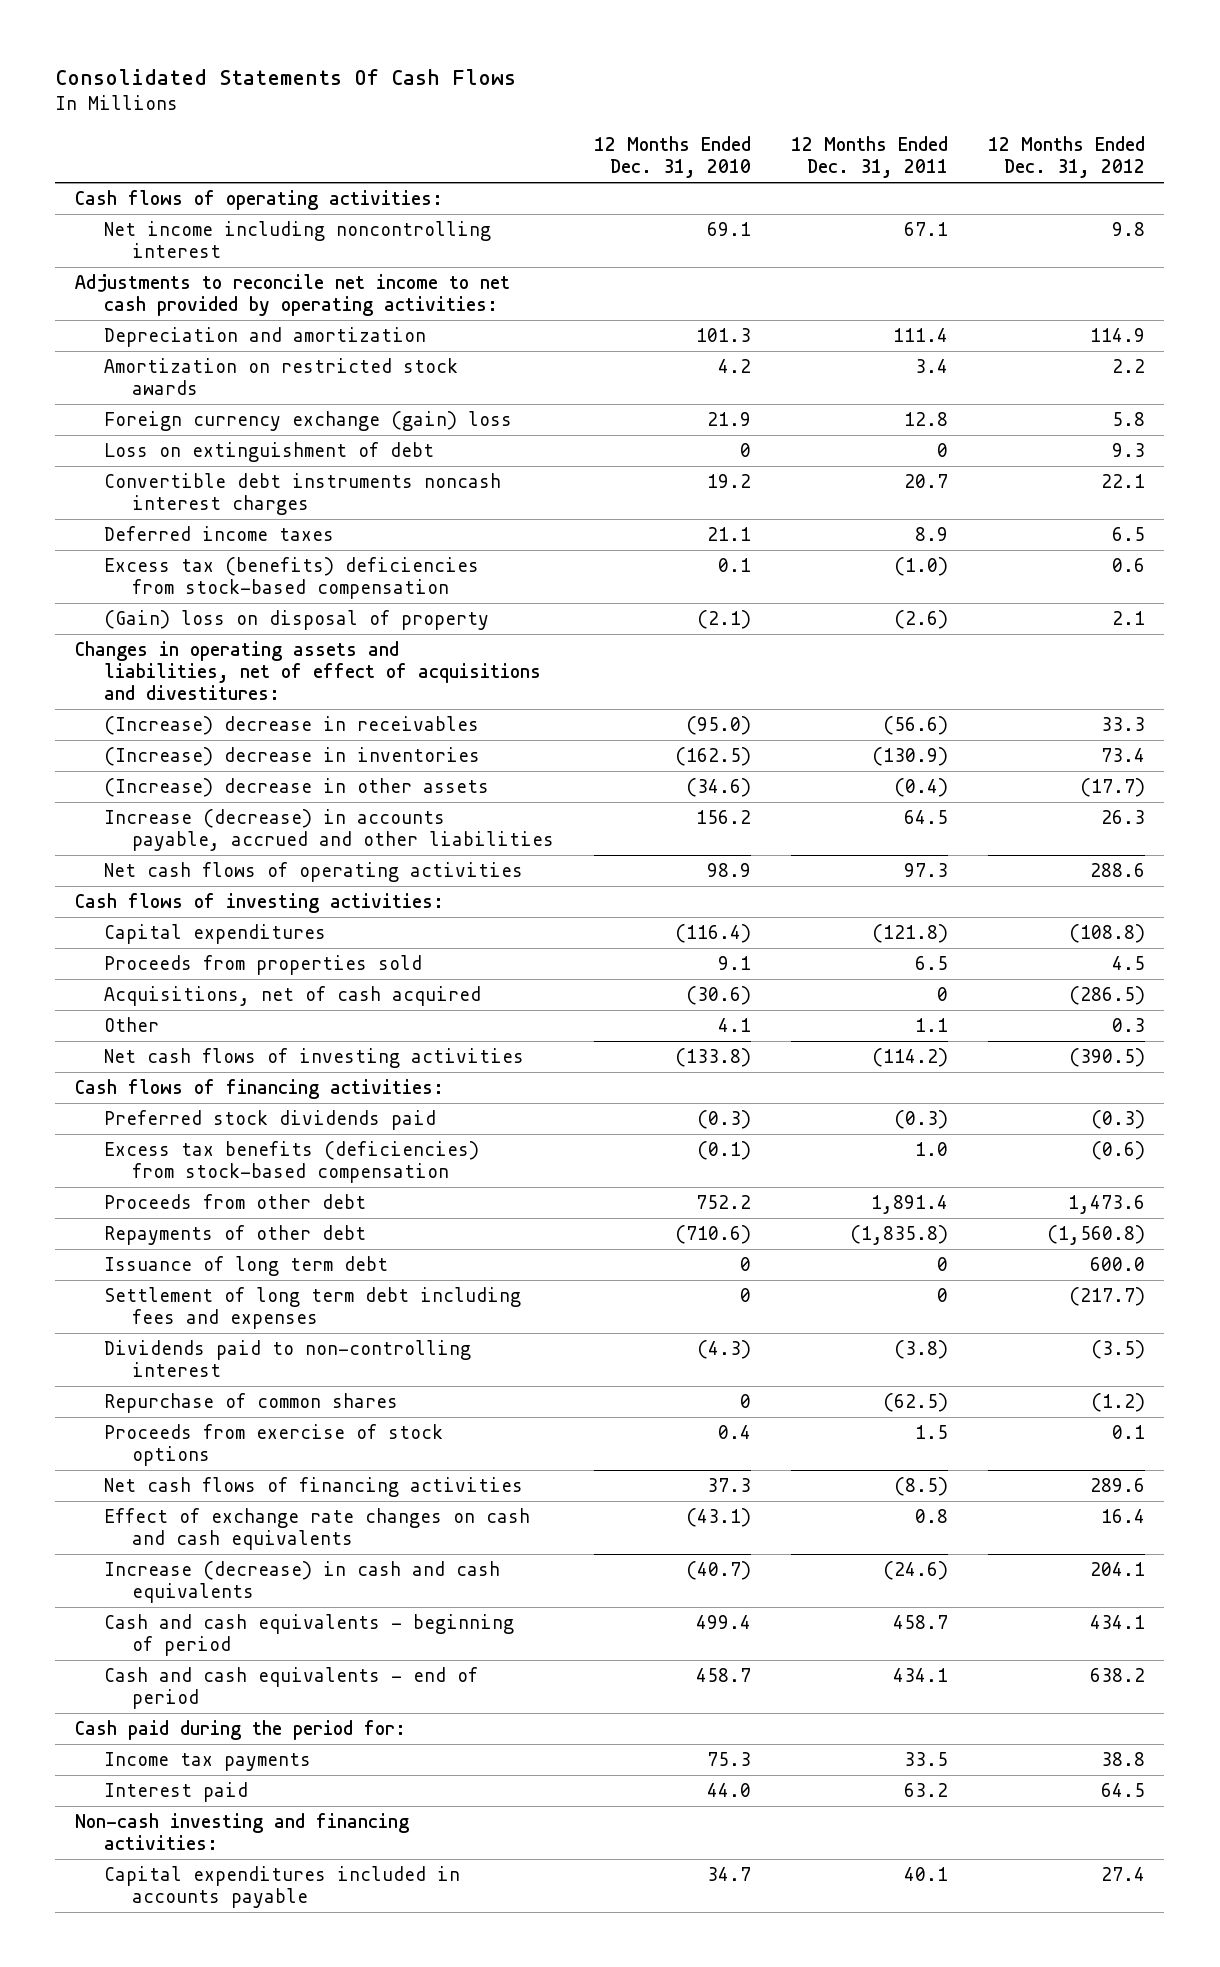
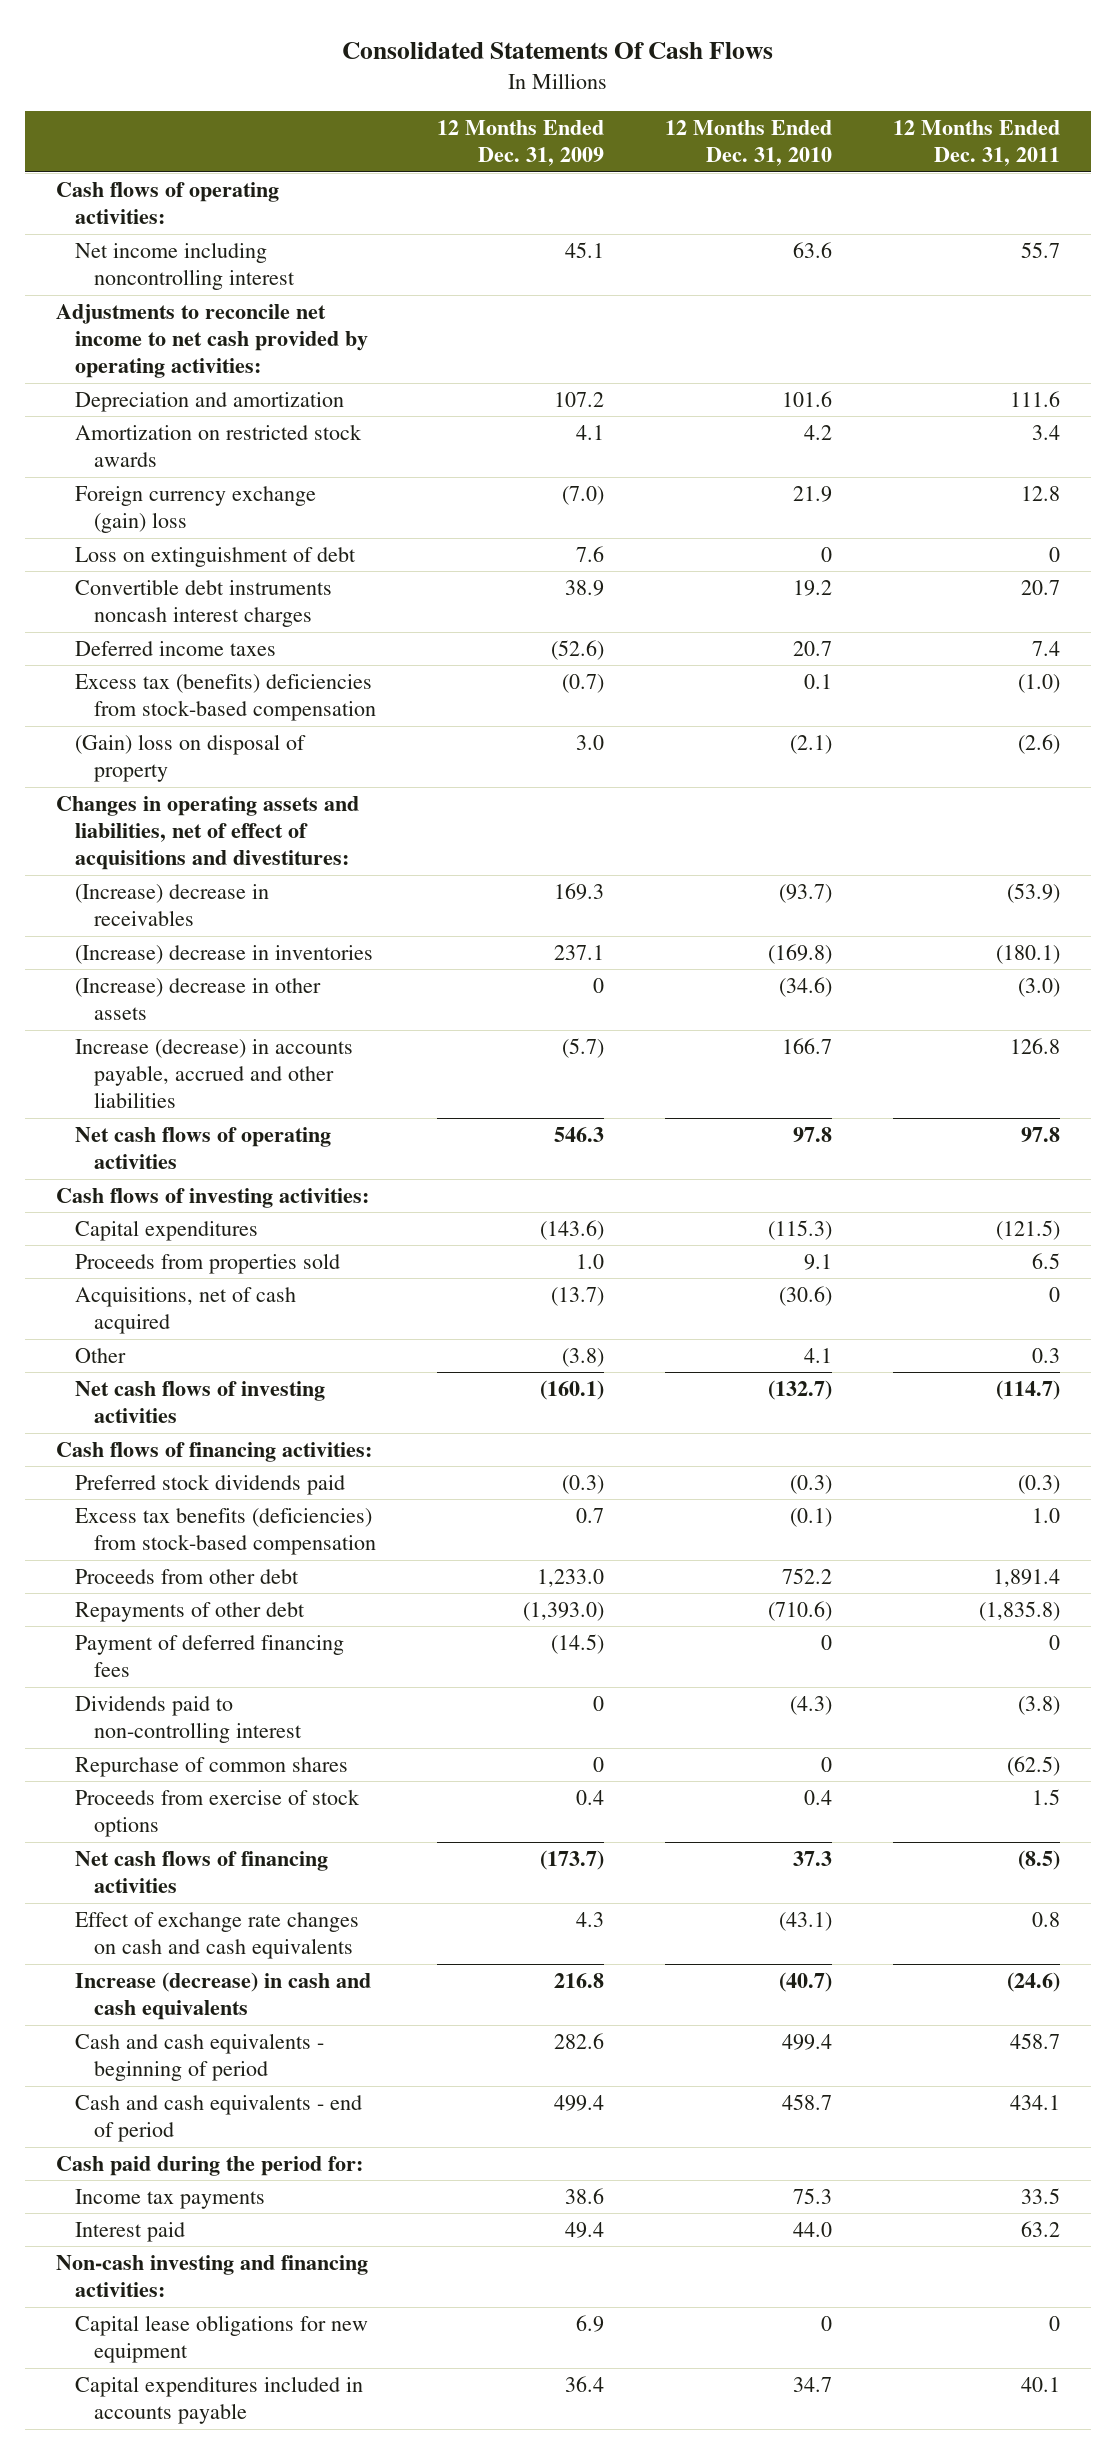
- | 12 Months Ended Dec. 31, 2010 | 12 Months Ended Dec. 31, 2011 | 12 Months Ended Dec. 31, 2012
+ | 12 Months Ended Dec. 31, 2009 | 12 Months Ended Dec. 31, 2010 | 12 Months Ended Dec. 31, 2011
- Net income including noncontrolling interest | 69.1 | 67.1 | 9.8
+ Net income including noncontrolling interest | 45.1 | 63.6 | 55.7
- Depreciation and amortization | 101.3 | 111.4 | 114.9
+ Depreciation and amortization | 107.2 | 101.6 | 111.6
- Deferred income taxes | 21.1 | 8.9 | 6.5
+ Deferred income taxes | (52.6) | 20.7 | 7.4
- (Increase) decrease in receivables | (95.0) | (56.6) | 33.3
- (Increase) decrease in inventories | (162.5) | (130.9) | 73.4
- (Increase) decrease in other assets | (34.6) | (0.4) | (17.7)
- Increase (decrease) in accounts payable, accrued and other liabilities | 156.2 | 64.5 | 26.3
- Net cash flows of operating activities | 98.9 | 97.3 | 288.6
+ (Increase) decrease in receivables | 169.3 | (93.7) | (53.9)
+ (Increase) decrease in inventories | 237.1 | (169.8) | (180.1)
+ (Increase) decrease in other assets | 0 | (34.6) | (3.0)
+ Increase (decrease) in accounts payable, accrued and other liabilities | (5.7) | 166.7 | 126.8
+ Net cash flows of operating activities | 546.3 | 97.8 | 97.8
- Capital expenditures | (116.4) | (121.8) | (108.8)
+ Capital expenditures | (143.6) | (115.3) | (121.5)
- Other | 4.1 | 1.1 | 0.3
- Net cash flows of investing activities | (133.8) | (114.2) | (390.5)
+ Other | (3.8) | 4.1 | 0.3
+ Net cash flows of investing activities | (160.1) | (132.7) | (114.7)
- Issuance of long term debt | 0 | 0 | 600.0
- Settlement of long term debt including fees and expenses | 0 | 0 | (217.7)
+ Payment of deferred financing fees | (14.5) | 0 | 0
+ Capital lease obligations for new equipment | 6.9 | 0 | 0

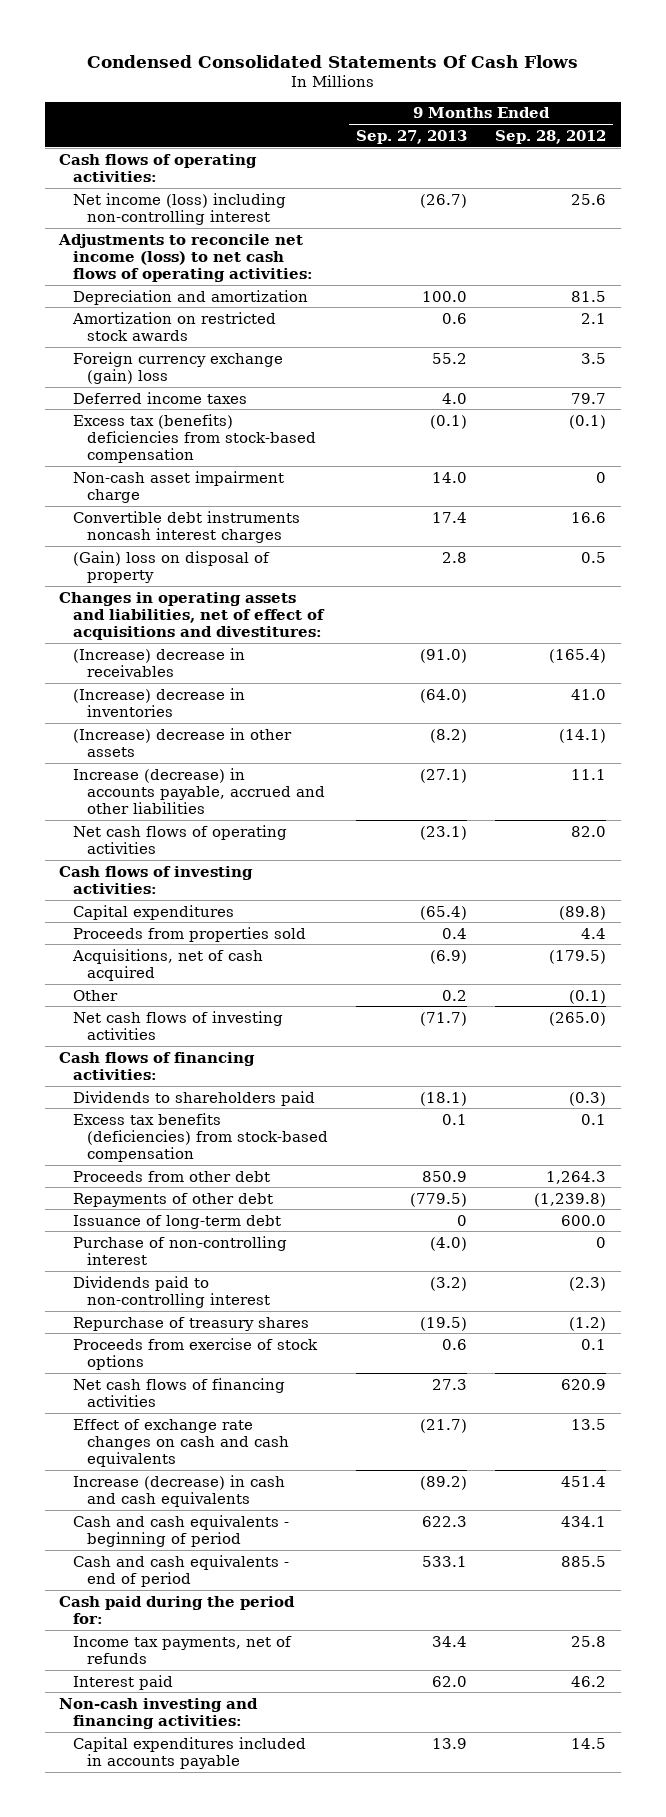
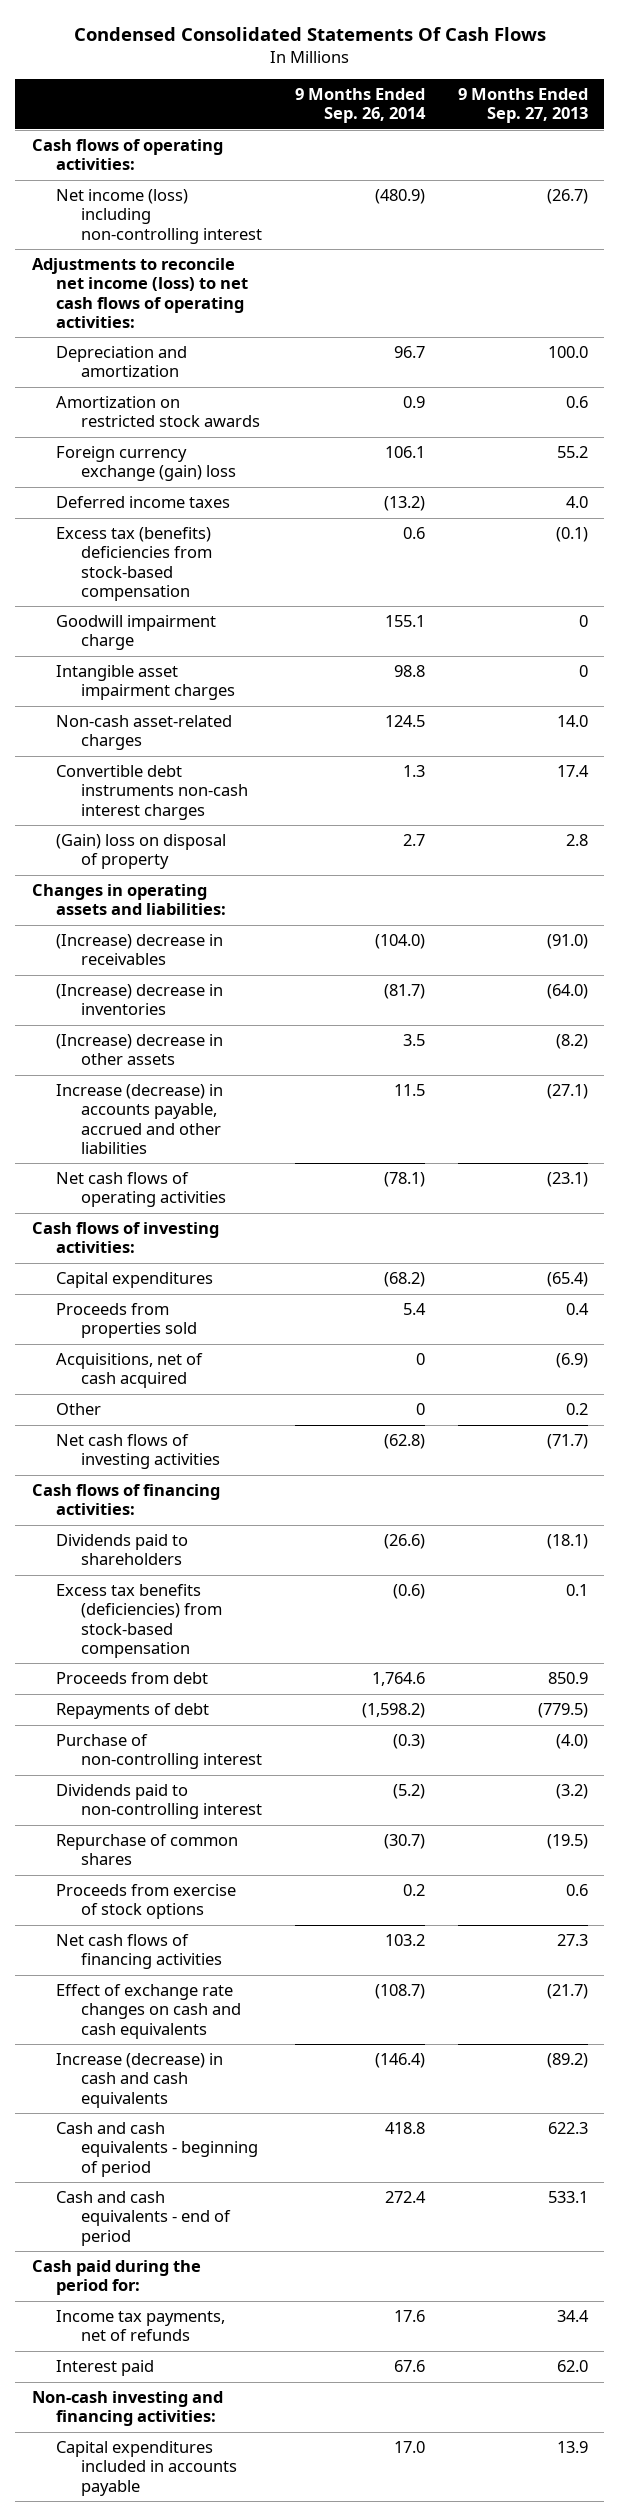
- | 9 Months Ended Sep. 27, 2013 | 9 Months Ended Sep. 28, 2012
+ | 9 Months Ended Sep. 26, 2014 | 9 Months Ended Sep. 27, 2013
- Non-cash asset impairment charge | 14.0 | 0
- Convertible debt instruments noncash interest charges | 17.4 | 16.6
+ Goodwill impairment charge | 155.1 | 0
+ Intangible asset impairment charges | 98.8 | 0
+ Non-cash asset-related charges | 124.5 | 14.0
+ Convertible debt instruments non-cash interest charges | 1.3 | 17.4
- Changes in operating assets and liabilities, net of effect of acquisitions and divestitures:
+ Changes in operating assets and liabilities:
- Dividends to shareholders paid | (18.1) | (0.3)
+ Dividends paid to shareholders | (26.6) | (18.1)
- Proceeds from other debt | 850.9 | 1,264.3
- Repayments of other debt | (779.5) | (1,239.8)
- Issuance of long-term debt | 0 | 600.0
+ Proceeds from debt | 1,764.6 | 850.9
+ Repayments of debt | (1,598.2) | (779.5)
- Repurchase of treasury shares | (19.5) | (1.2)
+ Repurchase of common shares | (30.7) | (19.5)

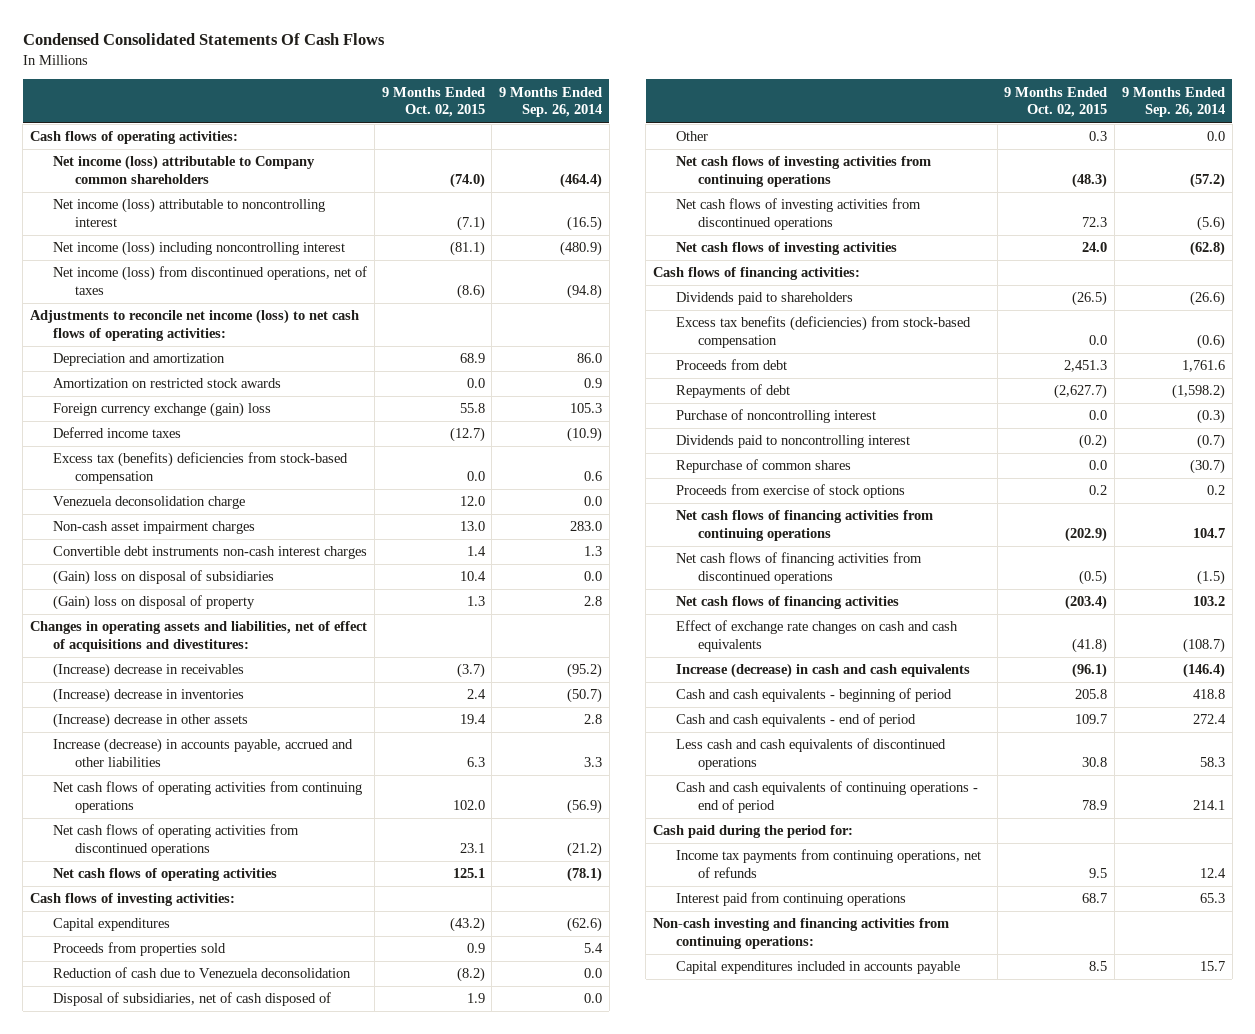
- | 9 Months Ended Sep. 26, 2014 | 9 Months Ended Sep. 27, 2013
+ | 9 Months Ended Oct. 02, 2015 | 9 Months Ended Sep. 26, 2014
- Net income (loss) including non-controlling interest | (480.9) | (26.7)
+ Net income (loss) attributable to Company common shareholders | (74.0) | (464.4)
+ Net income (loss) attributable to noncontrolling interest | (7.1) | (16.5)
+ Net income (loss) including noncontrolling interest | (81.1) | (480.9)
+ Net income (loss) from discontinued operations, net of taxes | (8.6) | (94.8)
- Depreciation and amortization | 96.7 | 100.0
+ Depreciation and amortization | 68.9 | 86.0
- Foreign currency exchange (gain) loss | 106.1 | 55.2
- Deferred income taxes | (13.2) | 4.0
+ Foreign currency exchange (gain) loss | 55.8 | 105.3
+ Deferred income taxes | (12.7) | (10.9)
- Goodwill impairment charge | 155.1 | 0
- Intangible asset impairment charges | 98.8 | 0
- Non-cash asset-related charges | 124.5 | 14.0
+ Venezuela deconsolidation charge | 12.0 | 0.0
+ Non-cash asset impairment charges | 13.0 | 283.0
- (Gain) loss on disposal of property | 2.7 | 2.8
- Changes in operating assets and liabilities:
- (Increase) decrease in receivables | (104.0) | (91.0)
- (Increase) decrease in inventories | (81.7) | (64.0)
- (Increase) decrease in other assets | 3.5 | (8.2)
- Increase (decrease) in accounts payable, accrued and other liabilities | 11.5 | (27.1)
+ (Gain) loss on disposal of subsidiaries | 10.4 | 0.0
+ (Gain) loss on disposal of property | 1.3 | 2.8
+ Changes in operating assets and liabilities, net of effect of acquisitions and divestitures:
+ (Increase) decrease in receivables | (3.7) | (95.2)
+ (Increase) decrease in inventories | 2.4 | (50.7)
+ (Increase) decrease in other assets | 19.4 | 2.8
+ Increase (decrease) in accounts payable, accrued and other liabilities | 6.3 | 3.3
+ Net cash flows of operating activities from continuing operations | 102.0 | (56.9)
+ Net cash flows of operating activities from discontinued operations | 23.1 | (21.2)
- Capital expenditures | (68.2) | (65.4)
+ Capital expenditures | (43.2) | (62.6)
- Acquisitions, net of cash acquired | 0 | (6.9)
- Other | 0 | 0.2
+ Reduction of cash due to Venezuela deconsolidation | (8.2) | 0.0
+ Disposal of subsidiaries, net of cash disposed of | 1.9 | 0.0
+ Other | 0.3 | 0.0
+ Net cash flows of investing activities from continuing operations | (48.3) | (57.2)
+ Net cash flows of investing activities from discontinued operations | 72.3 | (5.6)
- Proceeds from debt | 1,764.6 | 850.9
+ Proceeds from debt | 2,451.3 | 1,761.6
- Purchase of non-controlling interest | (0.3) | (4.0)
- Dividends paid to non-controlling interest | (5.2) | (3.2)
+ Purchase of noncontrolling interest | 0.0 | (0.3)
+ Dividends paid to noncontrolling interest | (0.2) | (0.7)
+ Net cash flows of financing activities from continuing operations | (202.9) | 104.7
+ Net cash flows of financing activities from discontinued operations | (0.5) | (1.5)
+ Less cash and cash equivalents of discontinued operations | 30.8 | 58.3
+ Cash and cash equivalents of continuing operations - end of period | 78.9 | 214.1
- Income tax payments, net of refunds | 17.6 | 34.4
- Interest paid | 67.6 | 62.0
- Non-cash investing and financing activities:
- Capital expenditures included in accounts payable | 17.0 | 13.9
+ Income tax payments from continuing operations, net of refunds | 9.5 | 12.4
+ Interest paid from continuing operations | 68.7 | 65.3
+ Non-cash investing and financing activities from continuing operations:
+ Capital expenditures included in accounts payable | 8.5 | 15.7

